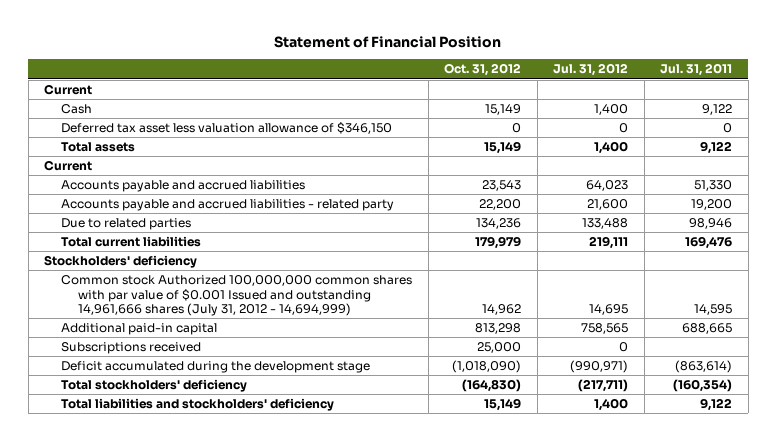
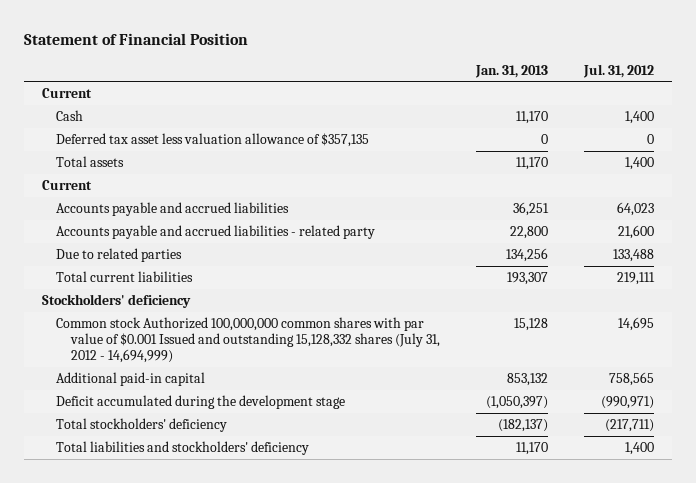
- | Oct. 31, 2012 | Jul. 31, 2012 | Jul. 31, 2011
+ | Jan. 31, 2013 | Jul. 31, 2012
- Deferred tax asset less valuation allowance of $346,150 | 0 | 0 | 0
+ Deferred tax asset less valuation allowance of $357,135 | 0 | 0
- Common stock Authorized 100,000,000 common shares with par value of $0.001 Issued and outstanding 14,961,666 shares (July 31, 2012 - 14,694,999) | 14,962 | 14,695 | 14,595
+ Common stock Authorized 100,000,000 common shares with par value of $0.001 Issued and outstanding 15,128,332 shares (July 31, 2012 - 14,694,999) | 15,128 | 14,695
- Subscriptions received | 25,000 | 0 |

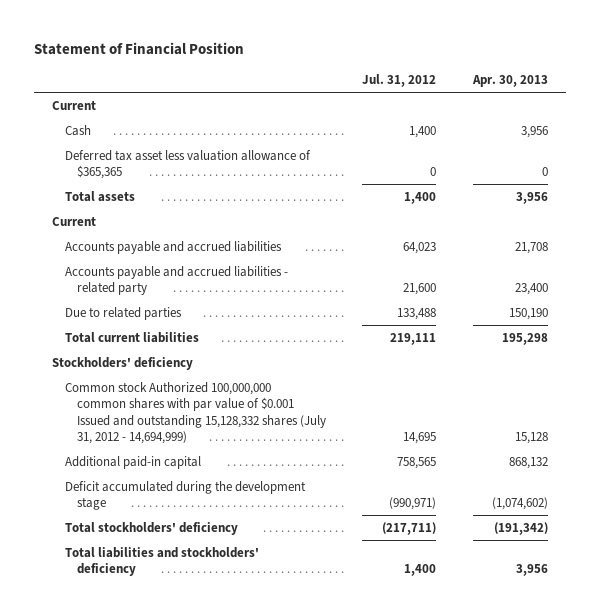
- | Jan. 31, 2013 | Jul. 31, 2012
+ | Jul. 31, 2012 | Apr. 30, 2013
- Deferred tax asset less valuation allowance of $357,135 | 0 | 0
+ Deferred tax asset less valuation allowance of $365,365 | 0 | 0

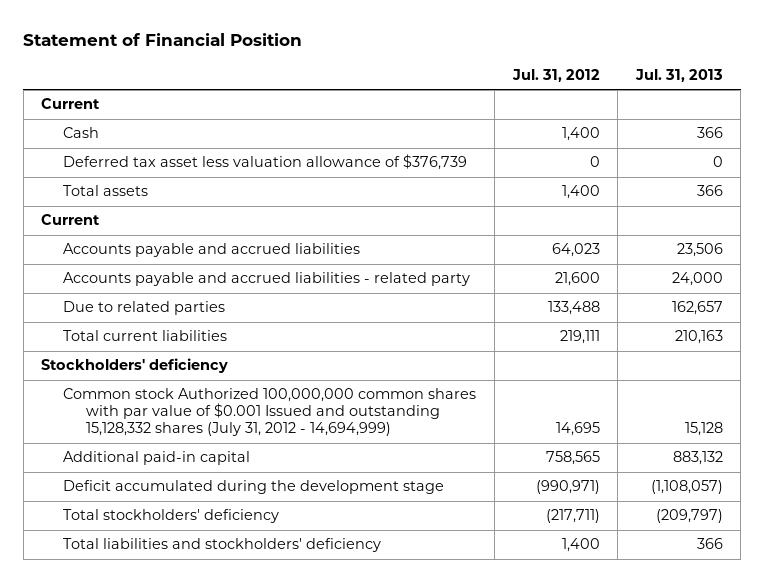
- | Jul. 31, 2012 | Apr. 30, 2013
+ | Jul. 31, 2012 | Jul. 31, 2013
- Deferred tax asset less valuation allowance of $365,365 | 0 | 0
+ Deferred tax asset less valuation allowance of $376,739 | 0 | 0

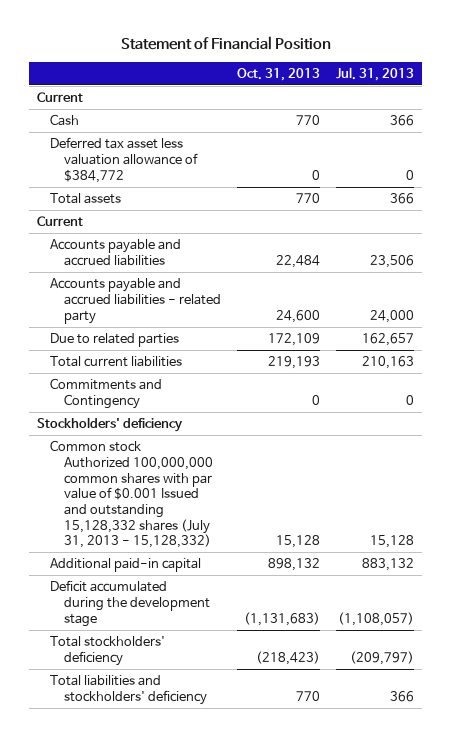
- | Jul. 31, 2012 | Jul. 31, 2013
+ | Oct. 31, 2013 | Jul. 31, 2013
- Deferred tax asset less valuation allowance of $376,739 | 0 | 0
+ Deferred tax asset less valuation allowance of $384,772 | 0 | 0
+ Commitments and Contingency | 0 | 0
- Common stock Authorized 100,000,000 common shares with par value of $0.001 Issued and outstanding 15,128,332 shares (July 31, 2012 - 14,694,999) | 14,695 | 15,128
+ Common stock Authorized 100,000,000 common shares with par value of $0.001 Issued and outstanding 15,128,332 shares (July 31, 2013 - 15,128,332) | 15,128 | 15,128

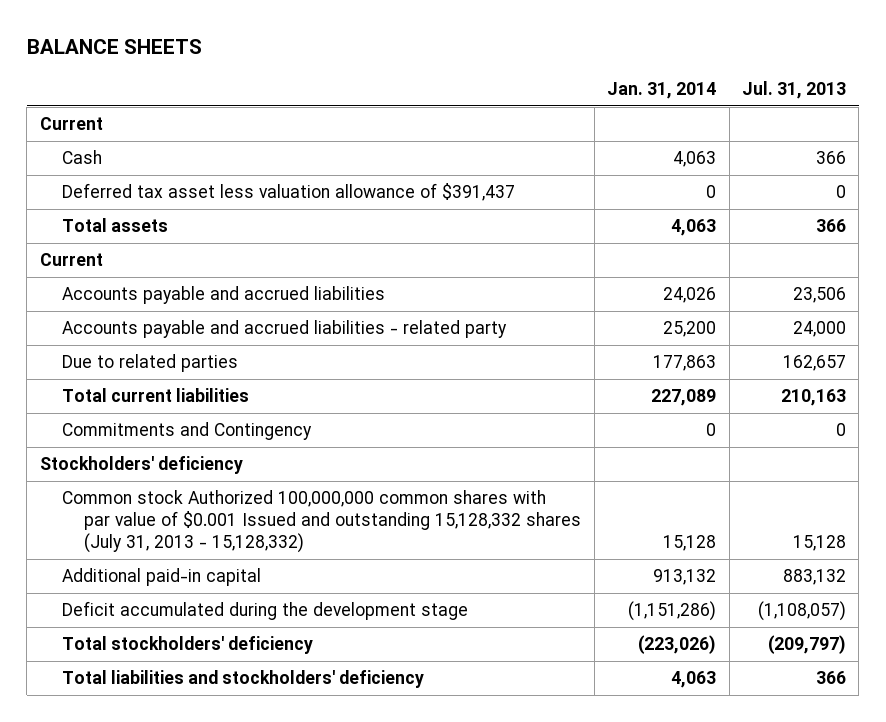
- Statement of Financial Position
+ BALANCE SHEETS
- | Oct. 31, 2013 | Jul. 31, 2013
+ | Jan. 31, 2014 | Jul. 31, 2013
- Deferred tax asset less valuation allowance of $384,772 | 0 | 0
+ Deferred tax asset less valuation allowance of $391,437 | 0 | 0

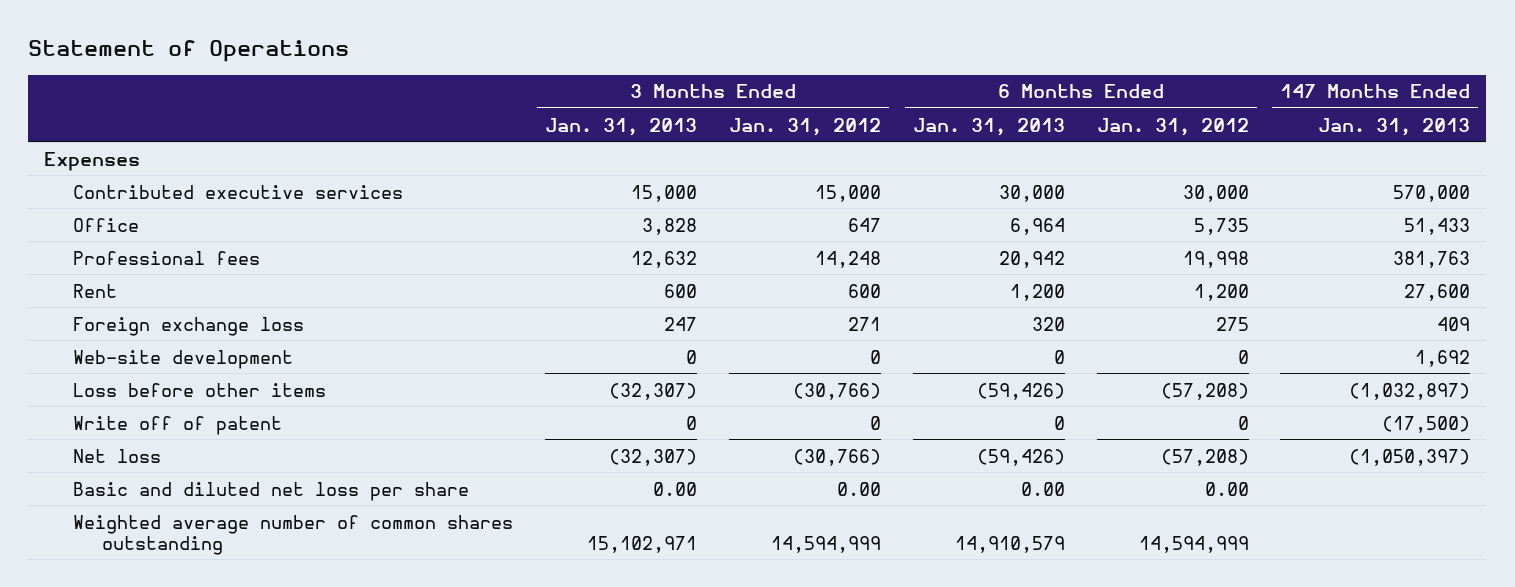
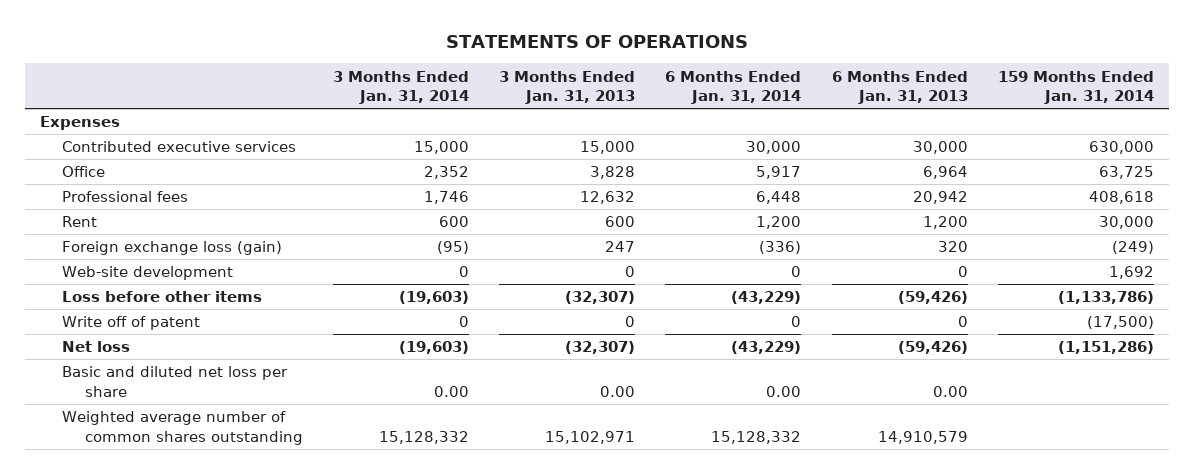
- Statement of Operations
+ STATEMENTS OF OPERATIONS
- | 3 Months Ended Jan. 31, 2013 | 3 Months Ended Jan. 31, 2012 | 6 Months Ended Jan. 31, 2013 | 6 Months Ended Jan. 31, 2012 | 147 Months Ended Jan. 31, 2013
+ | 3 Months Ended Jan. 31, 2014 | 3 Months Ended Jan. 31, 2013 | 6 Months Ended Jan. 31, 2014 | 6 Months Ended Jan. 31, 2013 | 159 Months Ended Jan. 31, 2014
- Foreign exchange loss | 247 | 271 | 320 | 275 | 409
+ Foreign exchange loss (gain) | (95) | 247 | (336) | 320 | (249)

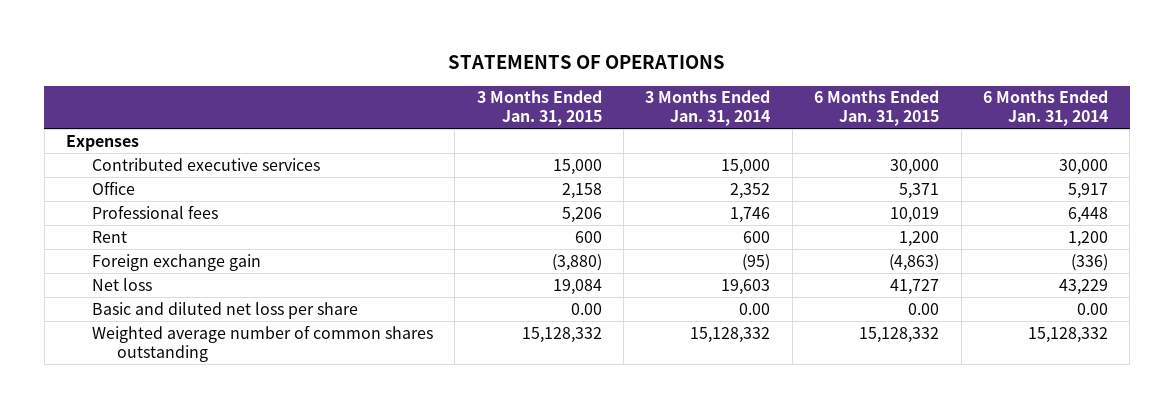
- | 3 Months Ended Jan. 31, 2014 | 3 Months Ended Jan. 31, 2013 | 6 Months Ended Jan. 31, 2014 | 6 Months Ended Jan. 31, 2013 | 159 Months Ended Jan. 31, 2014
+ | 3 Months Ended Jan. 31, 2015 | 3 Months Ended Jan. 31, 2014 | 6 Months Ended Jan. 31, 2015 | 6 Months Ended Jan. 31, 2014
- Foreign exchange loss (gain) | (95) | 247 | (336) | 320 | (249)
- Web-site development | 0 | 0 | 0 | 0 | 1,692
- Loss before other items | (19,603) | (32,307) | (43,229) | (59,426) | (1,133,786)
- Write off of patent | 0 | 0 | 0 | 0 | (17,500)
- Net loss | (19,603) | (32,307) | (43,229) | (59,426) | (1,151,286)
+ Foreign exchange gain | (3,880) | (95) | (4,863) | (336)
+ Net loss | 19,084 | 19,603 | 41,727 | 43,229

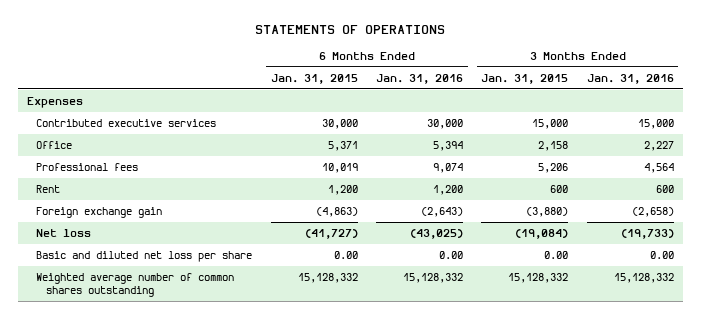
- | 3 Months Ended Jan. 31, 2015 | 3 Months Ended Jan. 31, 2014 | 6 Months Ended Jan. 31, 2015 | 6 Months Ended Jan. 31, 2014
+ | 6 Months Ended Jan. 31, 2015 | 6 Months Ended Jan. 31, 2016 | 3 Months Ended Jan. 31, 2015 | 3 Months Ended Jan. 31, 2016
- Net loss | 19,084 | 19,603 | 41,727 | 43,229
+ Net loss | (41,727) | (43,025) | (19,084) | (19,733)

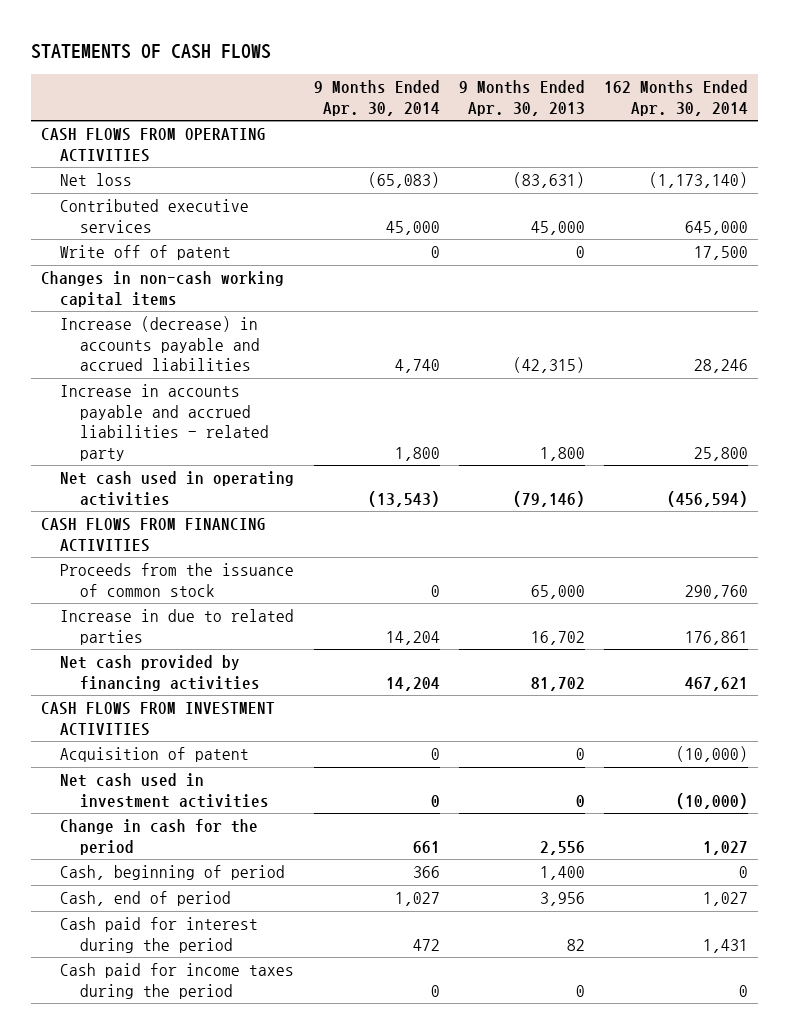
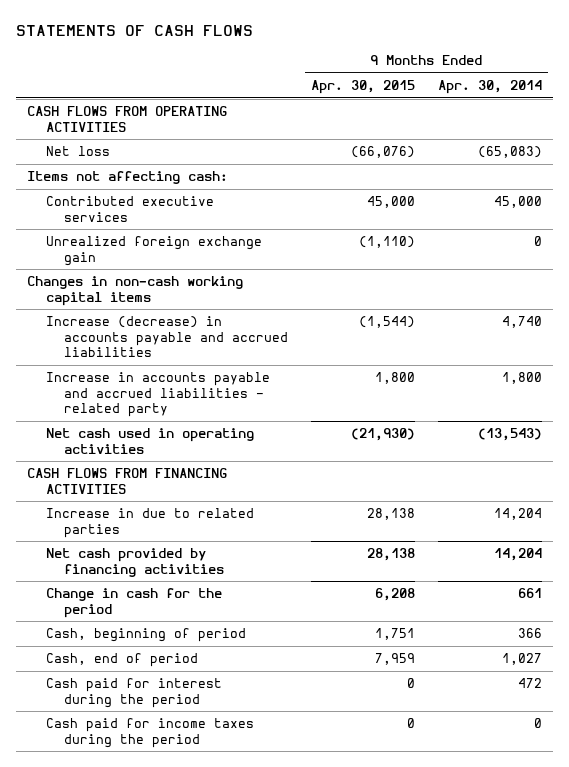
- | 9 Months Ended Apr. 30, 2014 | 9 Months Ended Apr. 30, 2013 | 162 Months Ended Apr. 30, 2014
+ | 9 Months Ended Apr. 30, 2015 | 9 Months Ended Apr. 30, 2014
+ Items not affecting cash:
- Write off of patent | 0 | 0 | 17,500
+ Unrealized foreign exchange gain | (1,110) | 0
- Proceeds from the issuance of common stock | 0 | 65,000 | 290,760
- CASH FLOWS FROM INVESTMENT ACTIVITIES
- Acquisition of patent | 0 | 0 | (10,000)
- Net cash used in investment activities | 0 | 0 | (10,000)

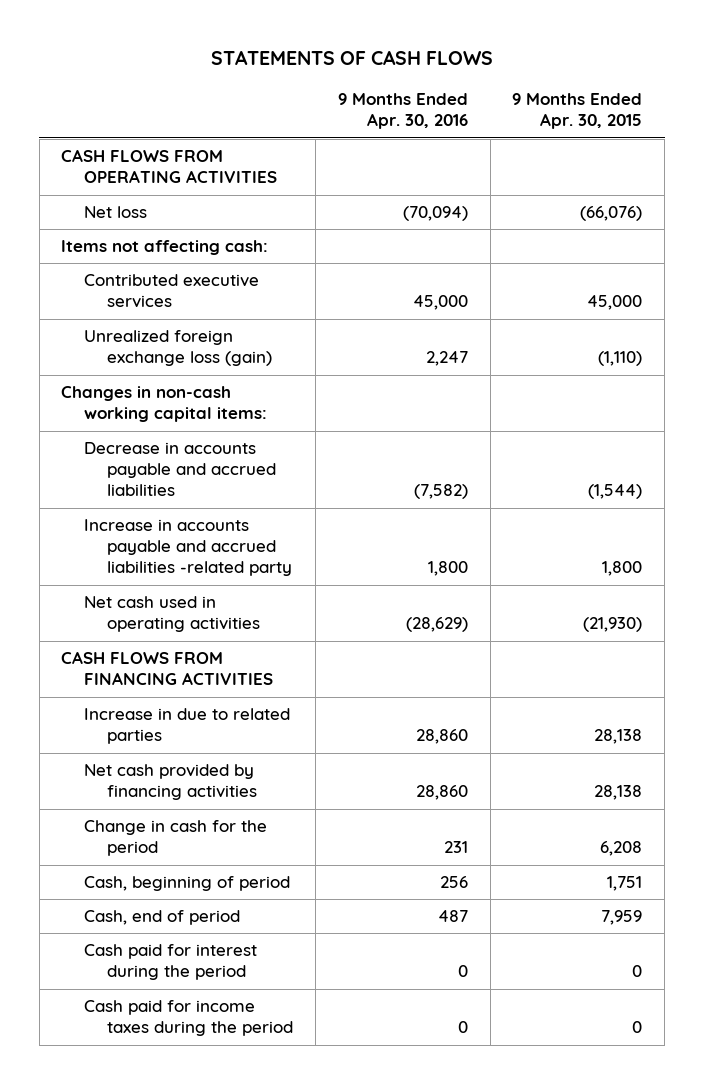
- | 9 Months Ended Apr. 30, 2015 | 9 Months Ended Apr. 30, 2014
+ | 9 Months Ended Apr. 30, 2016 | 9 Months Ended Apr. 30, 2015
- Unrealized foreign exchange gain | (1,110) | 0
- Changes in non-cash working capital items
- Increase (decrease) in accounts payable and accrued liabilities | (1,544) | 4,740
- Increase in accounts payable and accrued liabilities - related party | 1,800 | 1,800
+ Unrealized foreign exchange loss (gain) | 2,247 | (1,110)
+ Changes in non-cash working capital items:
+ Decrease in accounts payable and accrued liabilities | (7,582) | (1,544)
+ Increase in accounts payable and accrued liabilities -related party | 1,800 | 1,800

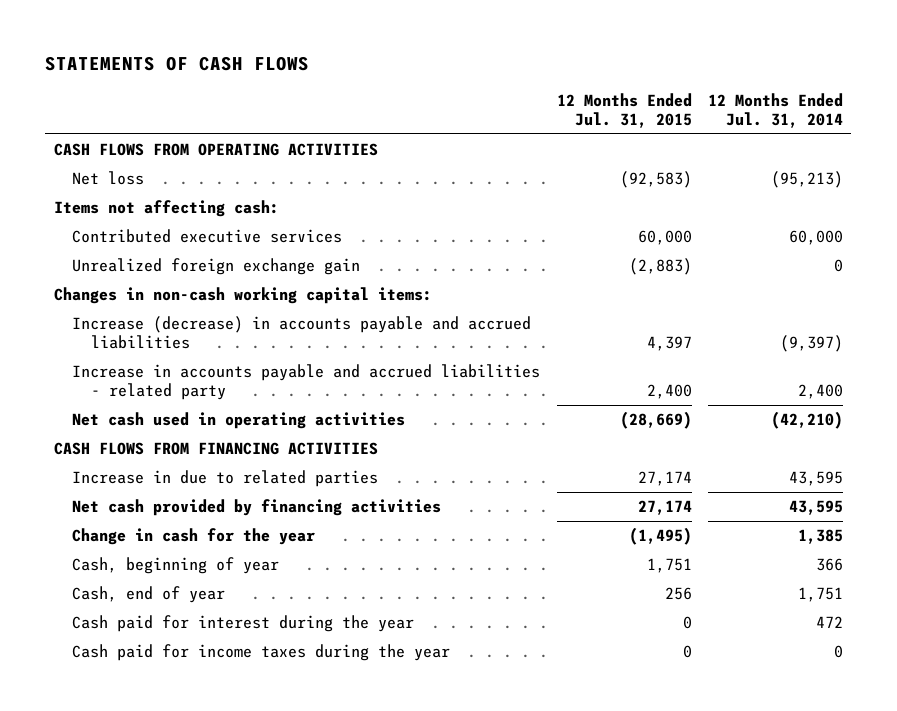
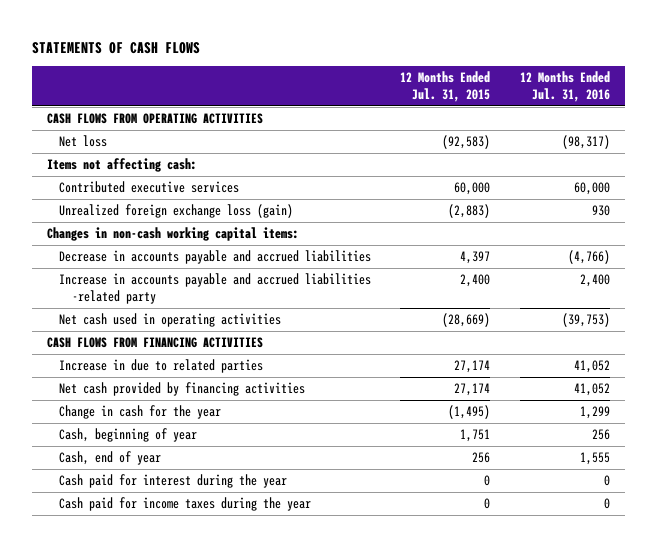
- | 12 Months Ended Jul. 31, 2015 | 12 Months Ended Jul. 31, 2014
+ | 12 Months Ended Jul. 31, 2015 | 12 Months Ended Jul. 31, 2016
- Unrealized foreign exchange gain | (2,883) | 0
+ Unrealized foreign exchange loss (gain) | (2,883) | 930
- Increase (decrease) in accounts payable and accrued liabilities | 4,397 | (9,397)
- Increase in accounts payable and accrued liabilities - related party | 2,400 | 2,400
+ Decrease in accounts payable and accrued liabilities | 4,397 | (4,766)
+ Increase in accounts payable and accrued liabilities -related party | 2,400 | 2,400

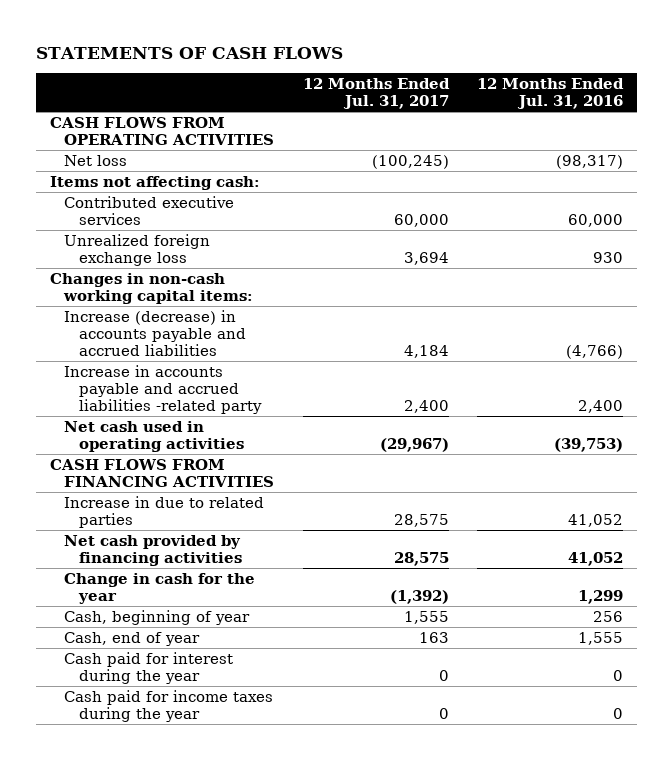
- | 12 Months Ended Jul. 31, 2015 | 12 Months Ended Jul. 31, 2016
+ | 12 Months Ended Jul. 31, 2017 | 12 Months Ended Jul. 31, 2016
- Unrealized foreign exchange loss (gain) | (2,883) | 930
+ Unrealized foreign exchange loss | 3,694 | 930
- Decrease in accounts payable and accrued liabilities | 4,397 | (4,766)
+ Increase (decrease) in accounts payable and accrued liabilities | 4,184 | (4,766)

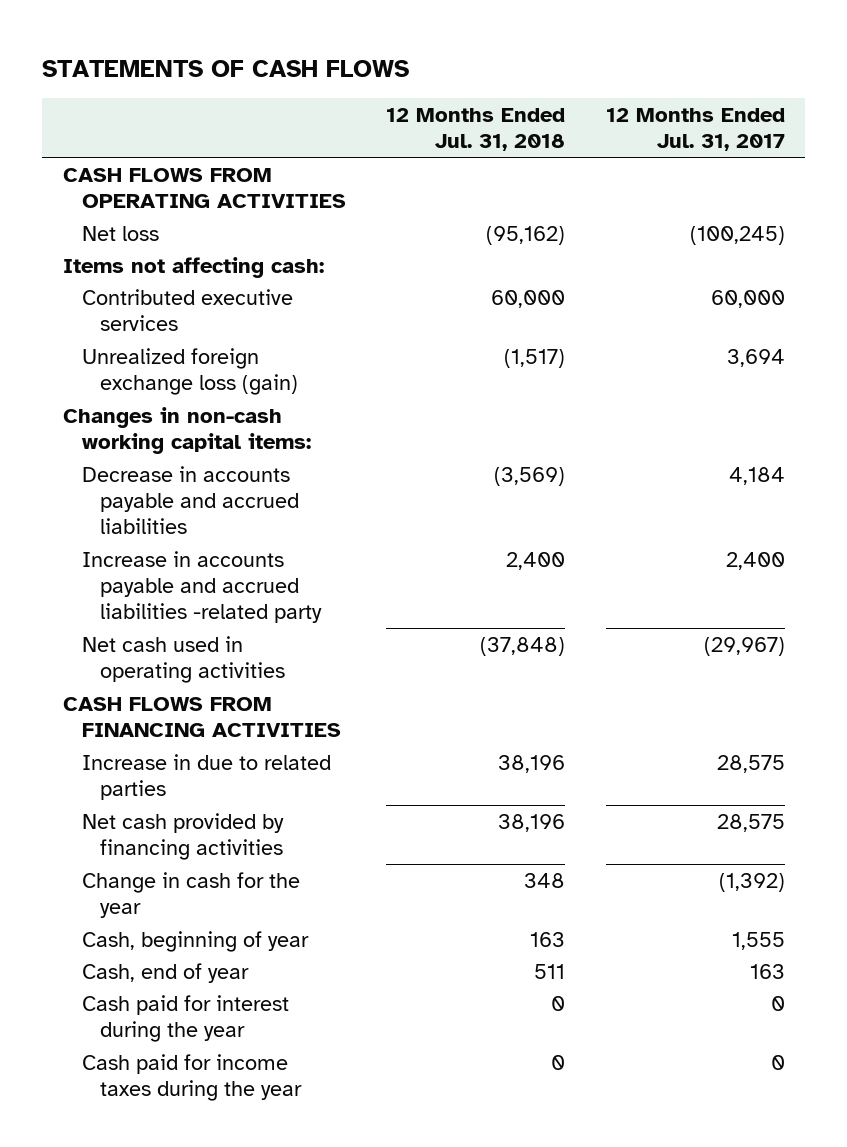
- | 12 Months Ended Jul. 31, 2017 | 12 Months Ended Jul. 31, 2016
+ | 12 Months Ended Jul. 31, 2018 | 12 Months Ended Jul. 31, 2017
- Unrealized foreign exchange loss | 3,694 | 930
+ Unrealized foreign exchange loss (gain) | (1,517) | 3,694
- Increase (decrease) in accounts payable and accrued liabilities | 4,184 | (4,766)
+ Decrease in accounts payable and accrued liabilities | (3,569) | 4,184

